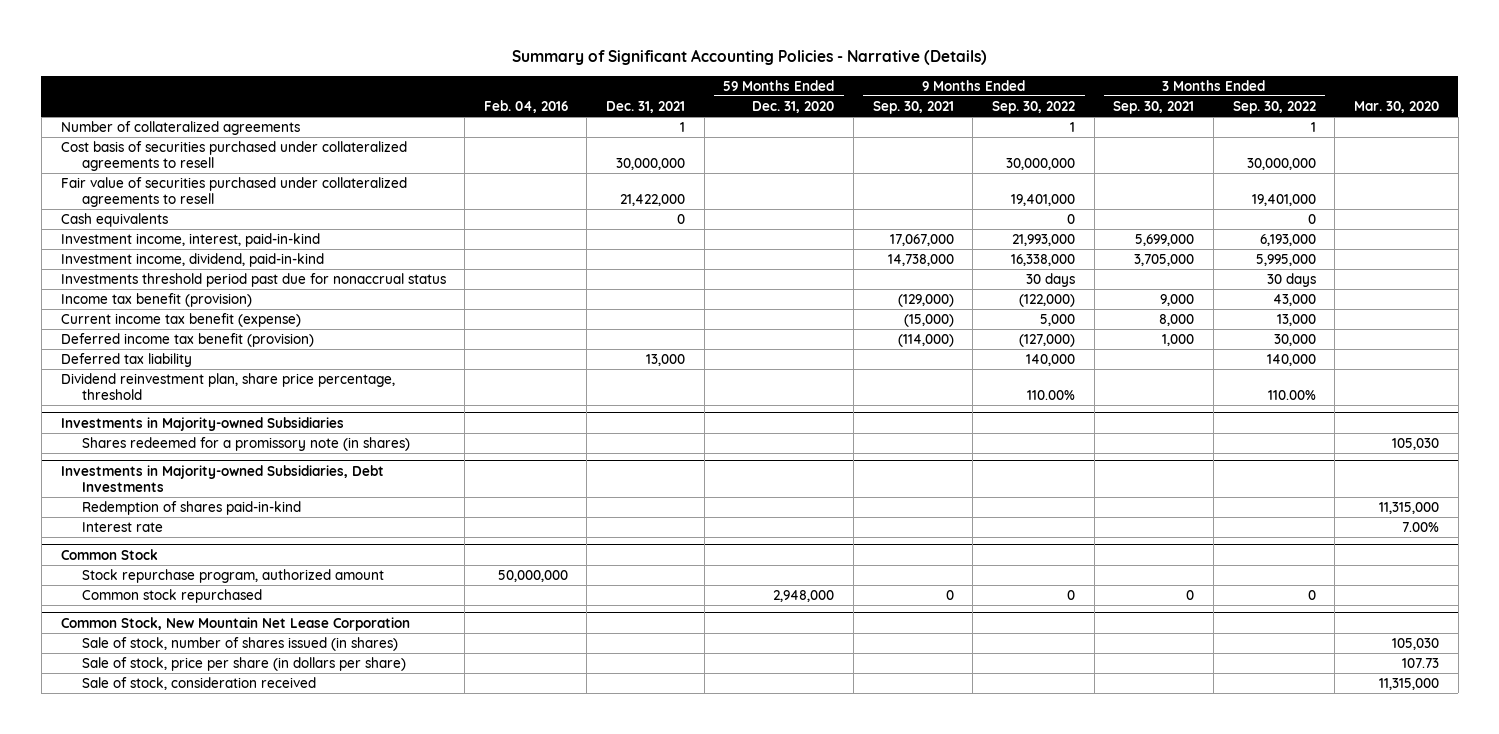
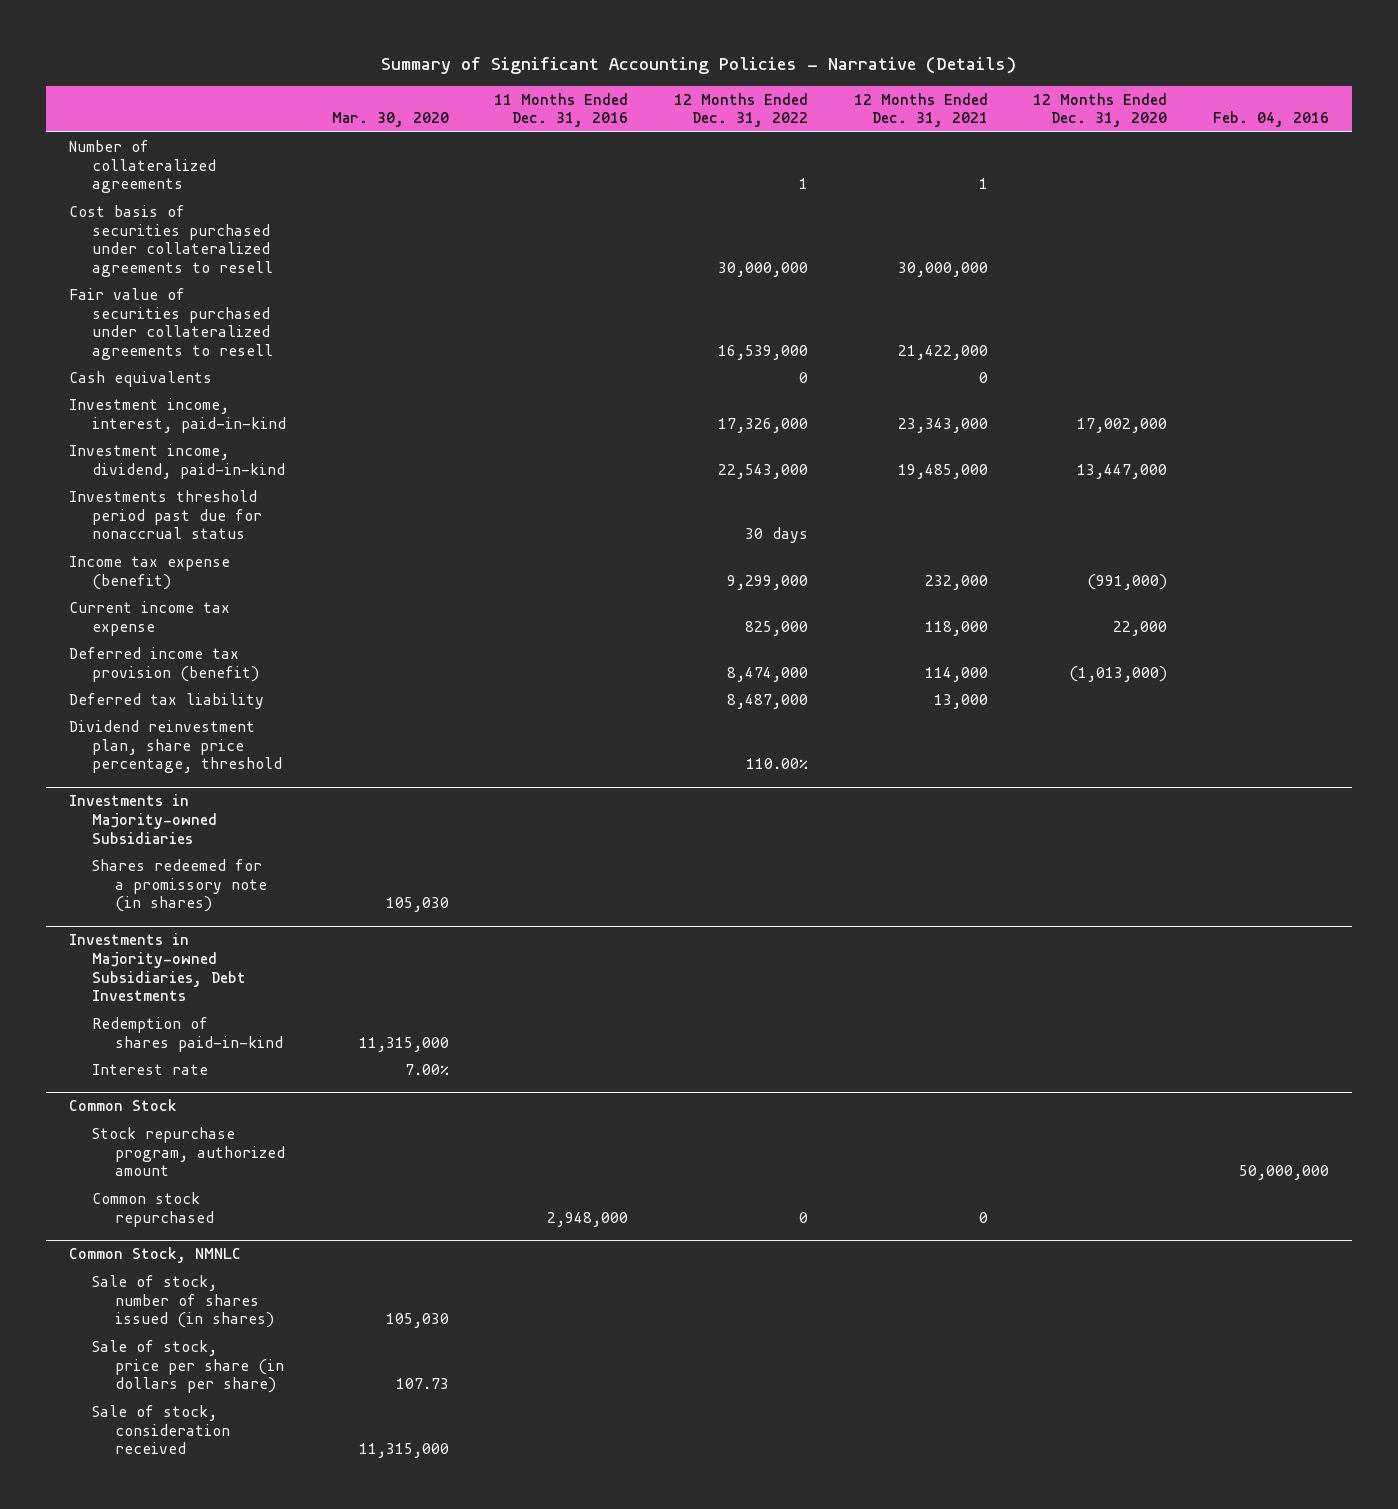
- | Feb. 04, 2016 | Dec. 31, 2021 | 59 Months Ended Dec. 31, 2020 | 9 Months Ended Sep. 30, 2021 | 9 Months Ended Sep. 30, 2022 | 3 Months Ended Sep. 30, 2021 | 3 Months Ended Sep. 30, 2022 | Mar. 30, 2020
+ | Mar. 30, 2020 | 11 Months Ended Dec. 31, 2016 | 12 Months Ended Dec. 31, 2022 | 12 Months Ended Dec. 31, 2021 | 12 Months Ended Dec. 31, 2020 | Feb. 04, 2016
- Income tax benefit (provision) | | | | (129,000) | (122,000) | 9,000 | 43,000 |
- Current income tax benefit (expense) | | | | (15,000) | 5,000 | 8,000 | 13,000 |
- Deferred income tax benefit (provision) | | | | (114,000) | (127,000) | 1,000 | 30,000 |
+ Income tax expense (benefit) | | | 9,299,000 | 232,000 | (991,000) |
+ Current income tax expense | | | 825,000 | 118,000 | 22,000 |
+ Deferred income tax provision (benefit) | | | 8,474,000 | 114,000 | (1,013,000) |
- Common Stock, New Mountain Net Lease Corporation
+ Common Stock, NMNLC

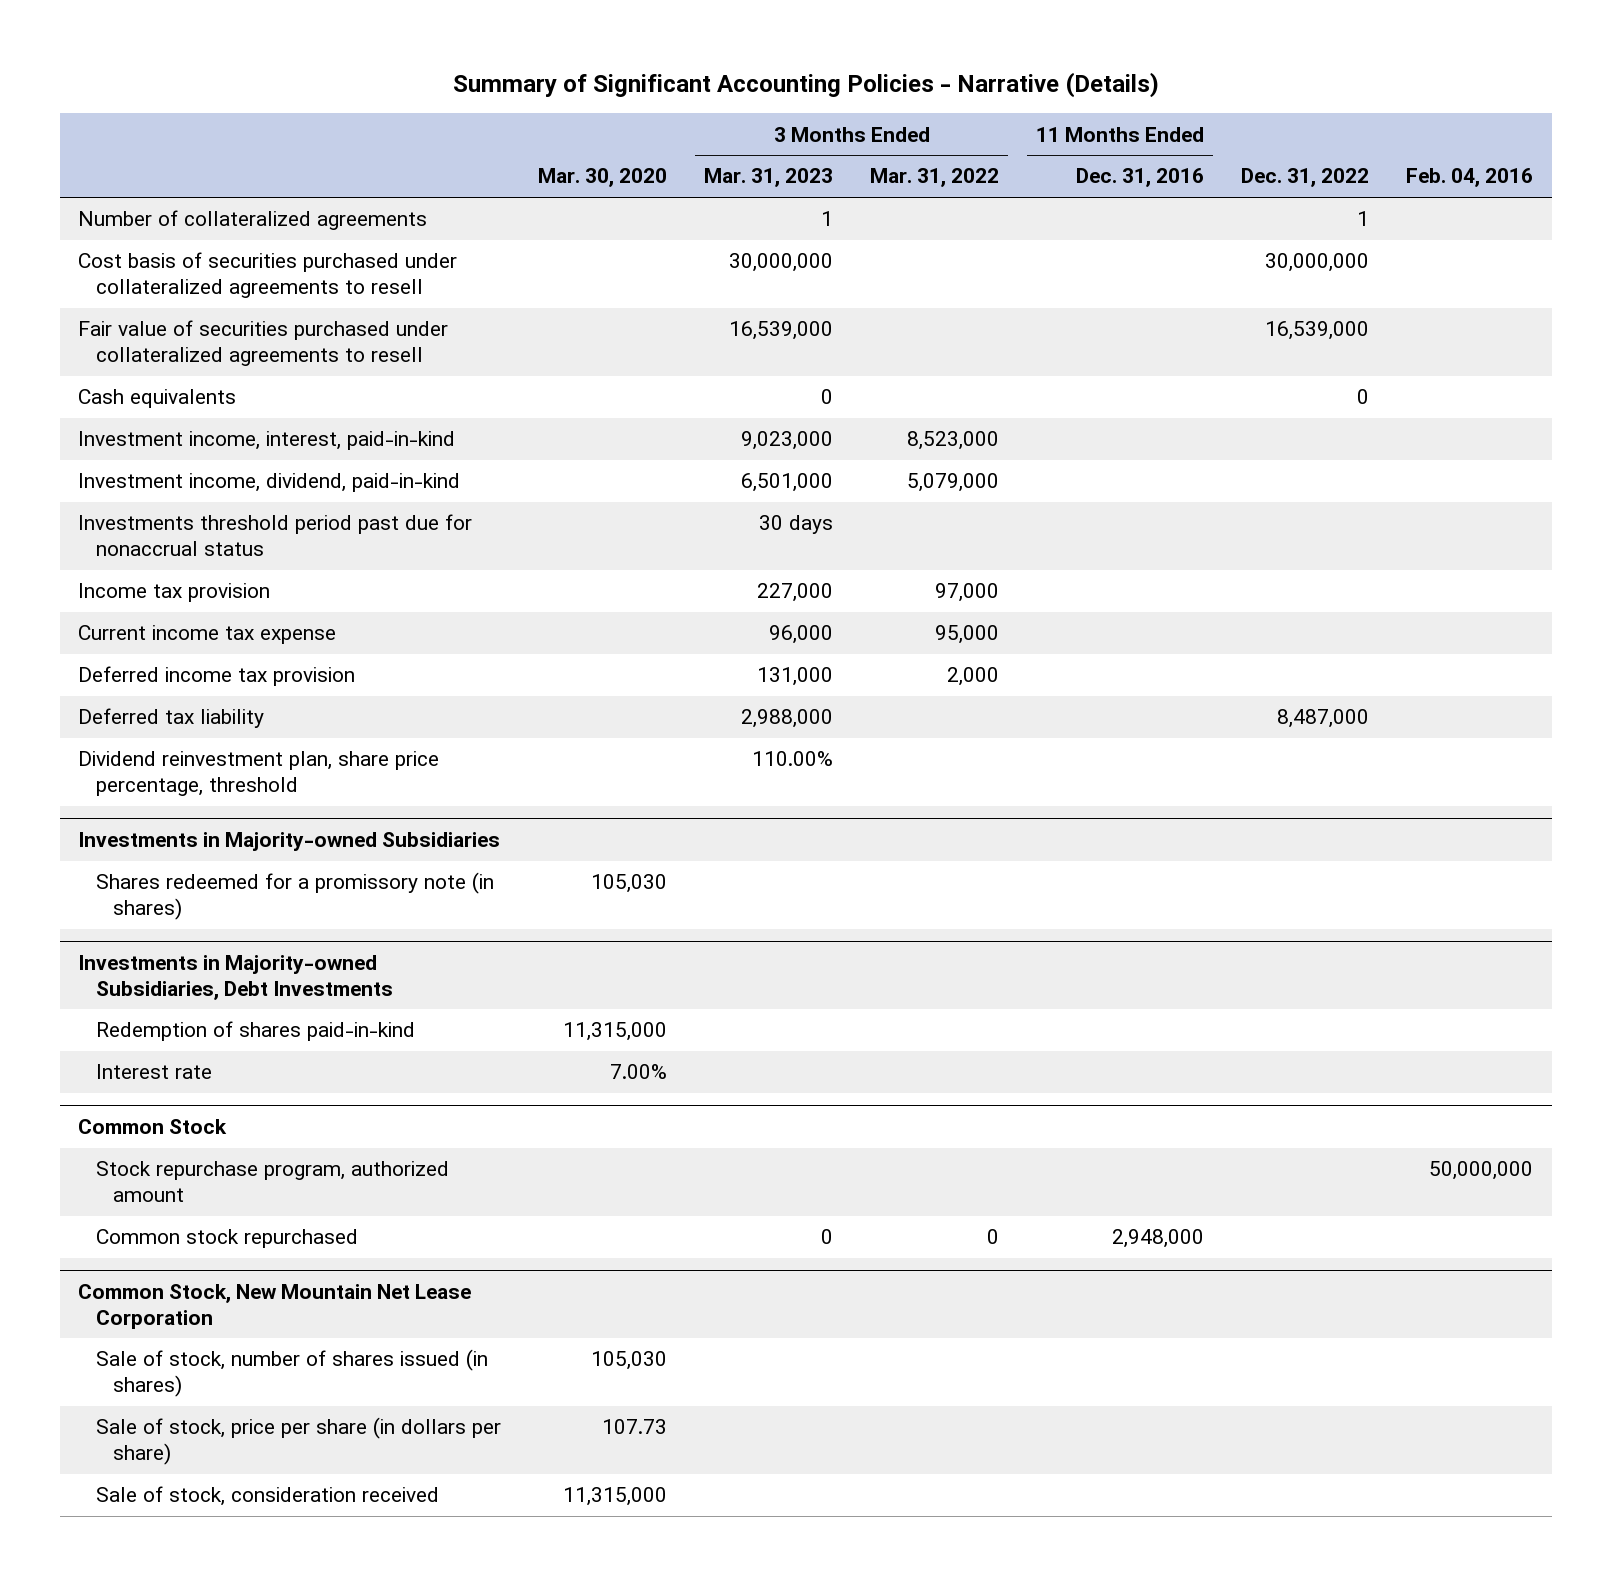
- | Mar. 30, 2020 | 11 Months Ended Dec. 31, 2016 | 12 Months Ended Dec. 31, 2022 | 12 Months Ended Dec. 31, 2021 | 12 Months Ended Dec. 31, 2020 | Feb. 04, 2016
+ | Mar. 30, 2020 | 3 Months Ended Mar. 31, 2023 | 3 Months Ended Mar. 31, 2022 | 11 Months Ended Dec. 31, 2016 | Dec. 31, 2022 | Feb. 04, 2016
- Income tax expense (benefit) | | | 9,299,000 | 232,000 | (991,000) |
+ Income tax provision | | 227,000 | 97,000 | | |
- Deferred income tax provision (benefit) | | | 8,474,000 | 114,000 | (1,013,000) |
+ Deferred income tax provision | | 131,000 | 2,000 | | |
- Common Stock, NMNLC
+ Common Stock, New Mountain Net Lease Corporation

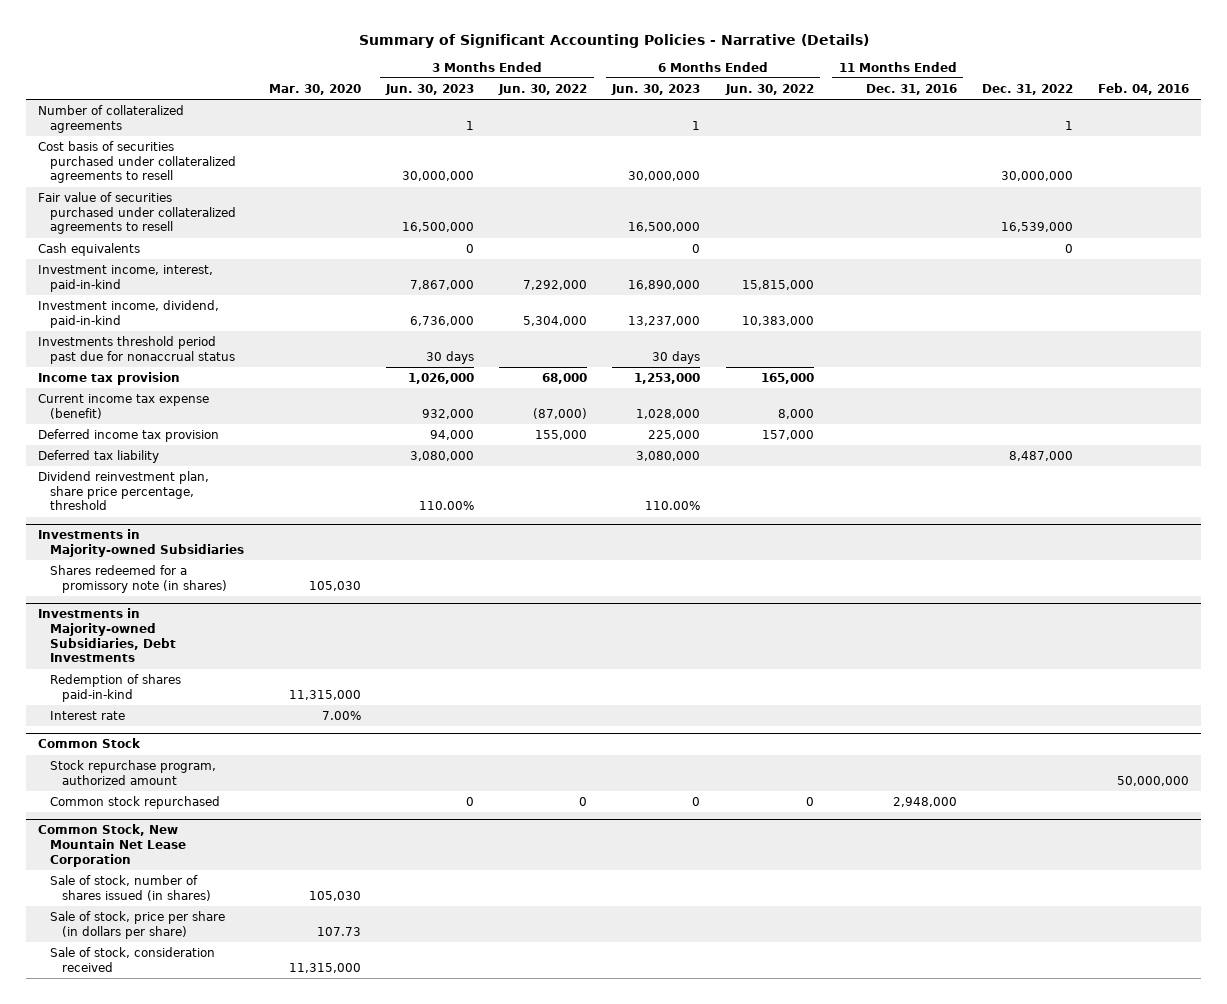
- | Mar. 30, 2020 | 3 Months Ended Mar. 31, 2023 | 3 Months Ended Mar. 31, 2022 | 11 Months Ended Dec. 31, 2016 | Dec. 31, 2022 | Feb. 04, 2016
+ | Mar. 30, 2020 | 3 Months Ended Jun. 30, 2023 | 3 Months Ended Jun. 30, 2022 | 6 Months Ended Jun. 30, 2023 | 6 Months Ended Jun. 30, 2022 | 11 Months Ended Dec. 31, 2016 | Dec. 31, 2022 | Feb. 04, 2016
- Current income tax expense | | 96,000 | 95,000 | | |
+ Current income tax expense (benefit) | | 932,000 | (87,000) | 1,028,000 | 8,000 | | |

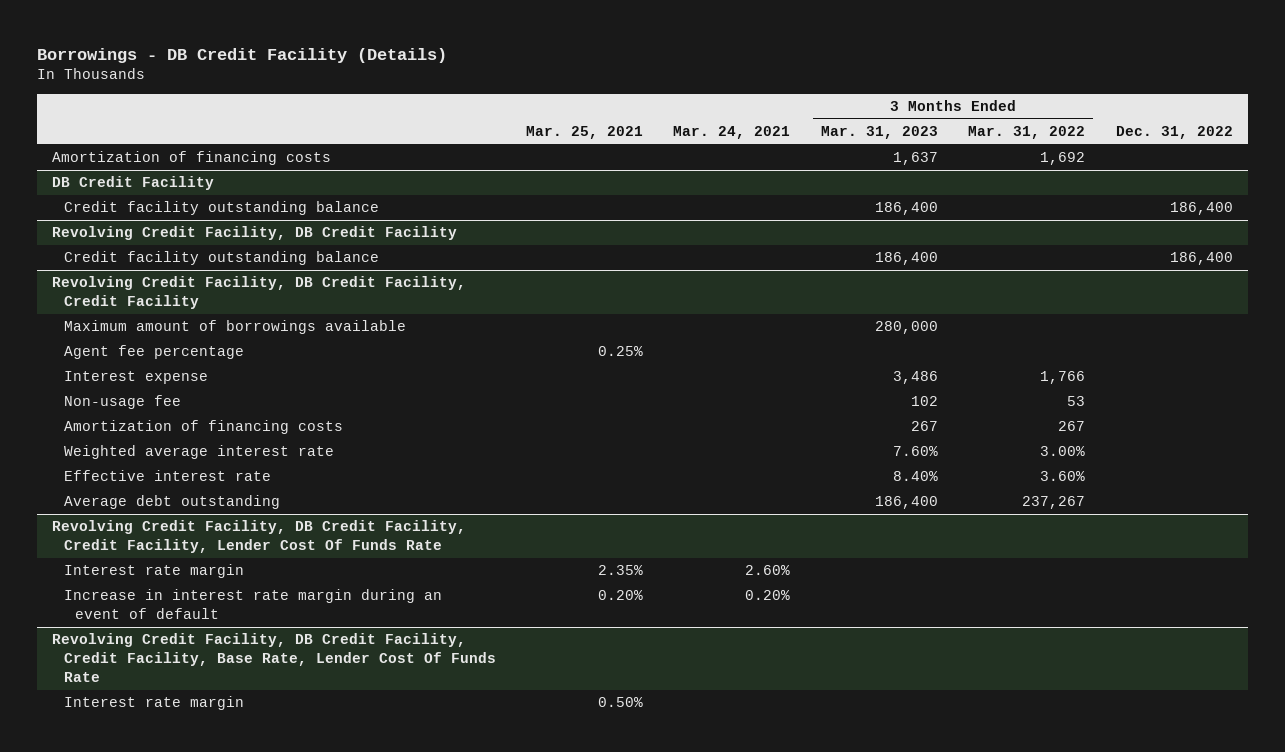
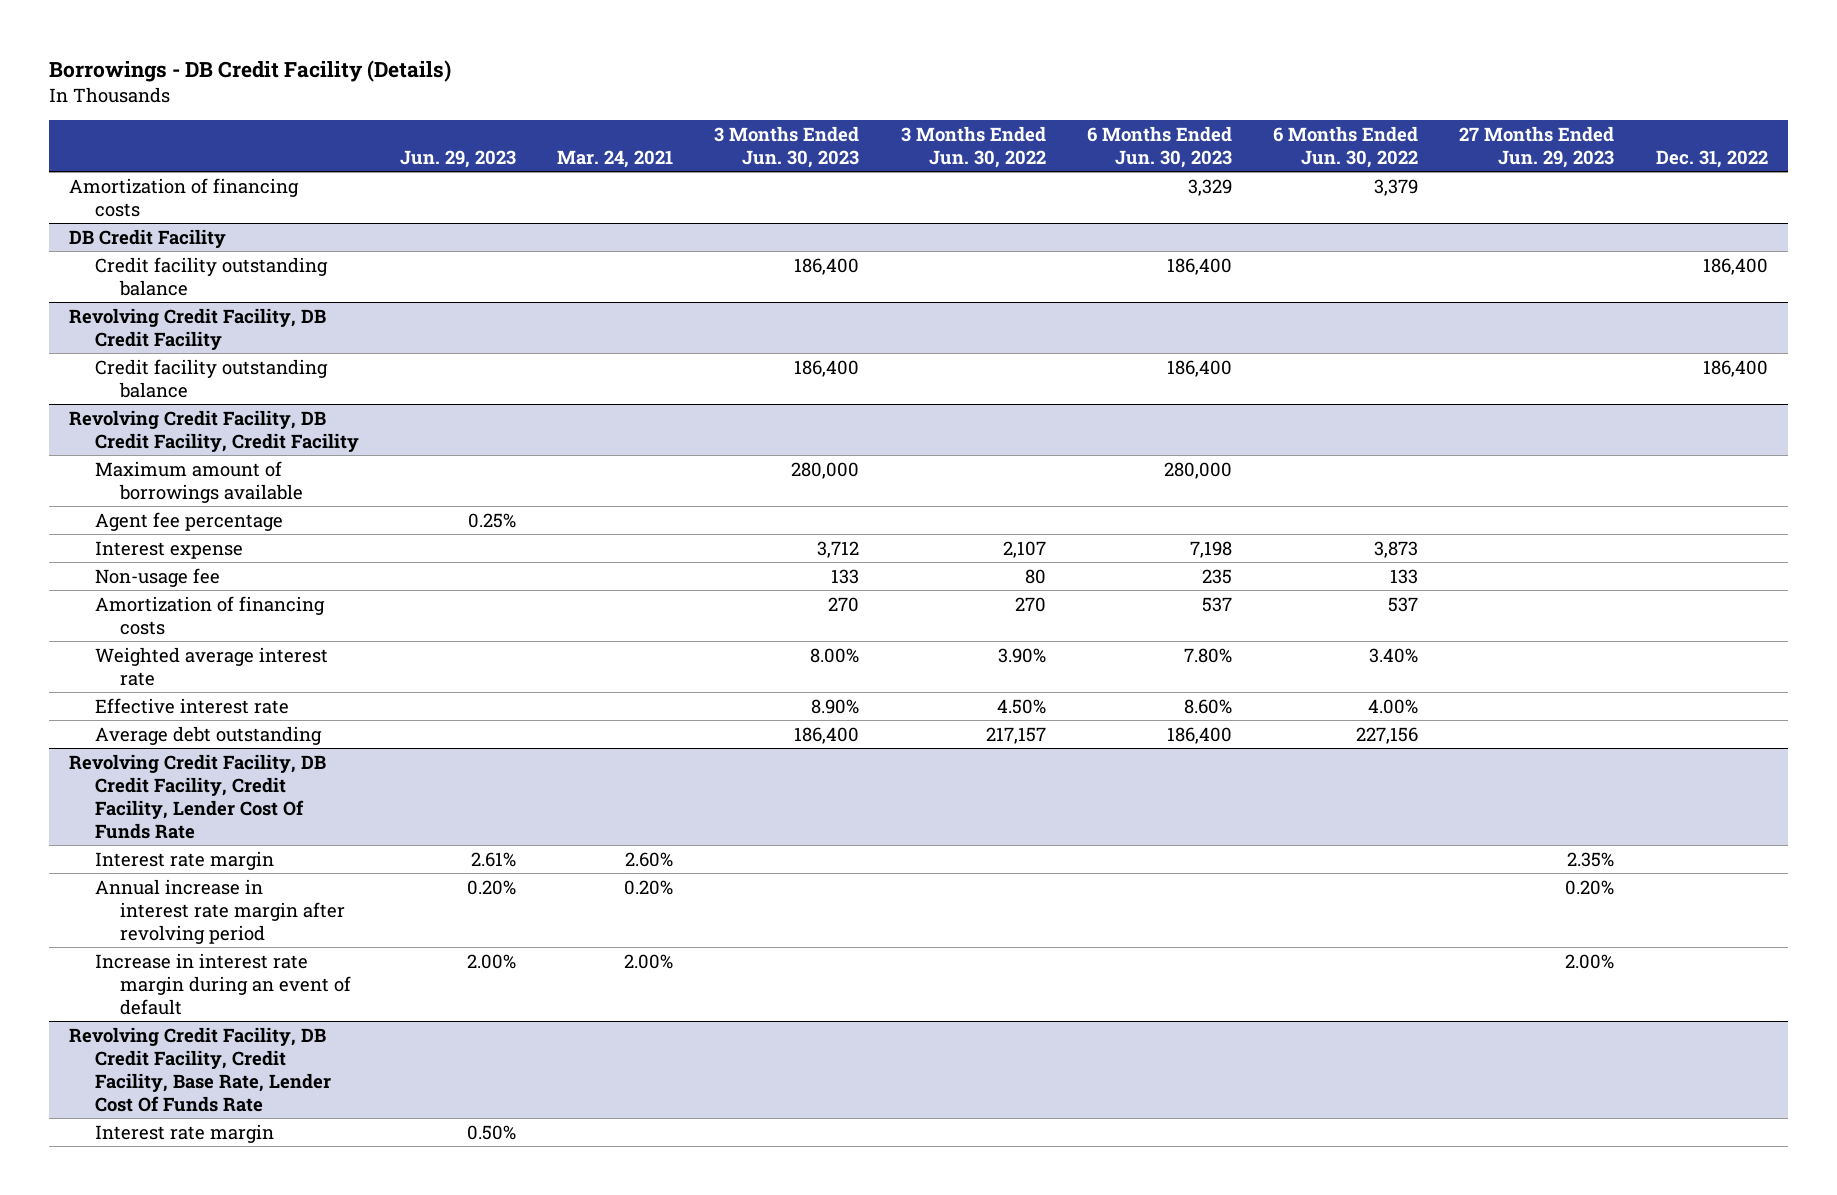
- | Mar. 25, 2021 | Mar. 24, 2021 | 3 Months Ended Mar. 31, 2023 | 3 Months Ended Mar. 31, 2022 | Dec. 31, 2022
+ | Jun. 29, 2023 | Mar. 24, 2021 | 3 Months Ended Jun. 30, 2023 | 3 Months Ended Jun. 30, 2022 | 6 Months Ended Jun. 30, 2023 | 6 Months Ended Jun. 30, 2022 | 27 Months Ended Jun. 29, 2023 | Dec. 31, 2022
@ Revolving Credit Facility, DB Credit Facility, Credit Facility, Lender Cost Of Funds Rate
- Increase in interest rate margin during an event of default | 0.20% | 0.20% | | |
+ Annual increase in interest rate margin after revolving period | 0.20% | 0.20% | | | | | 0.20% |
+ Increase in interest rate margin during an event of default | 2.00% | 2.00% | | | | | 2.00% |

